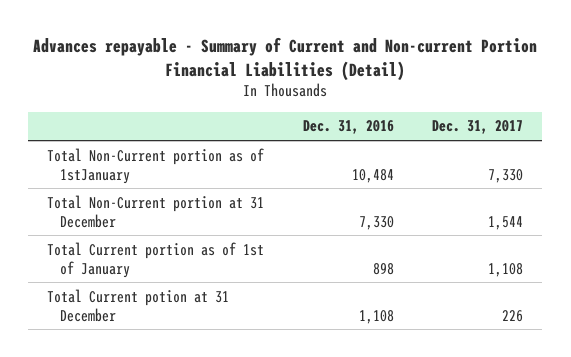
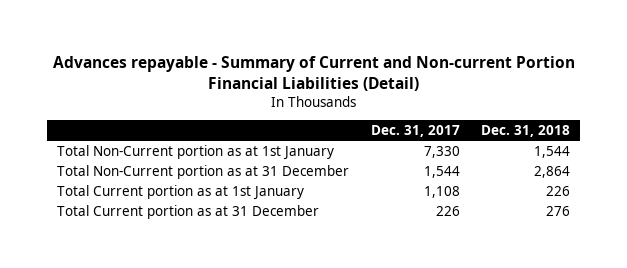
- | Dec. 31, 2016 | Dec. 31, 2017
+ | Dec. 31, 2017 | Dec. 31, 2018
- Total Non-Current portion as of 1stJanuary | 10,484 | 7,330
- Total Non-Current portion at 31 December | 7,330 | 1,544
- Total Current portion as of 1st of January | 898 | 1,108
- Total Current potion at 31 December | 1,108 | 226
+ Total Non-Current portion as at 1st January | 7,330 | 1,544
+ Total Non-Current portion as at 31 December | 1,544 | 2,864
+ Total Current portion as at 1st January | 1,108 | 226
+ Total Current portion as at 31 December | 226 | 276

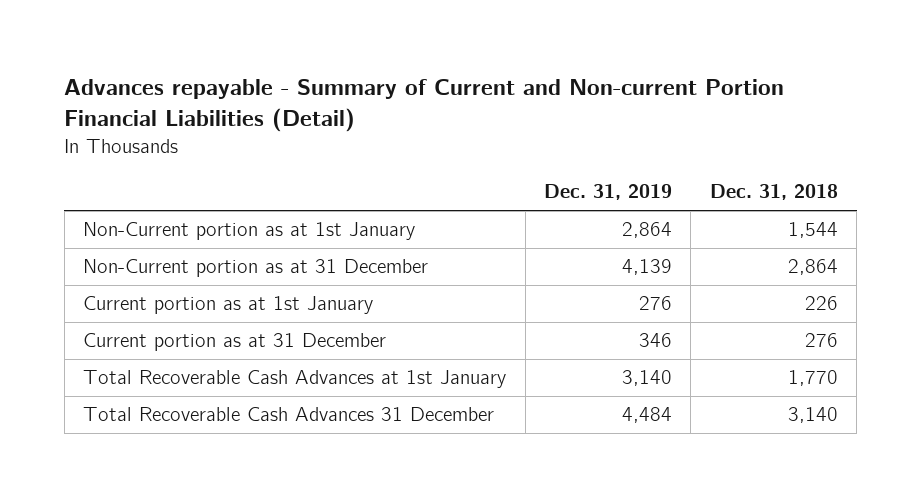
- | Dec. 31, 2017 | Dec. 31, 2018
+ | Dec. 31, 2019 | Dec. 31, 2018
- Total Non-Current portion as at 1st January | 7,330 | 1,544
- Total Non-Current portion as at 31 December | 1,544 | 2,864
- Total Current portion as at 1st January | 1,108 | 226
- Total Current portion as at 31 December | 226 | 276
+ Non-Current portion as at 1st January | 2,864 | 1,544
+ Non-Current portion as at 31 December | 4,139 | 2,864
+ Current portion as at 1st January | 276 | 226
+ Current portion as at 31 December | 346 | 276
+ Total Recoverable Cash Advances at 1st January | 3,140 | 1,770
+ Total Recoverable Cash Advances 31 December | 4,484 | 3,140

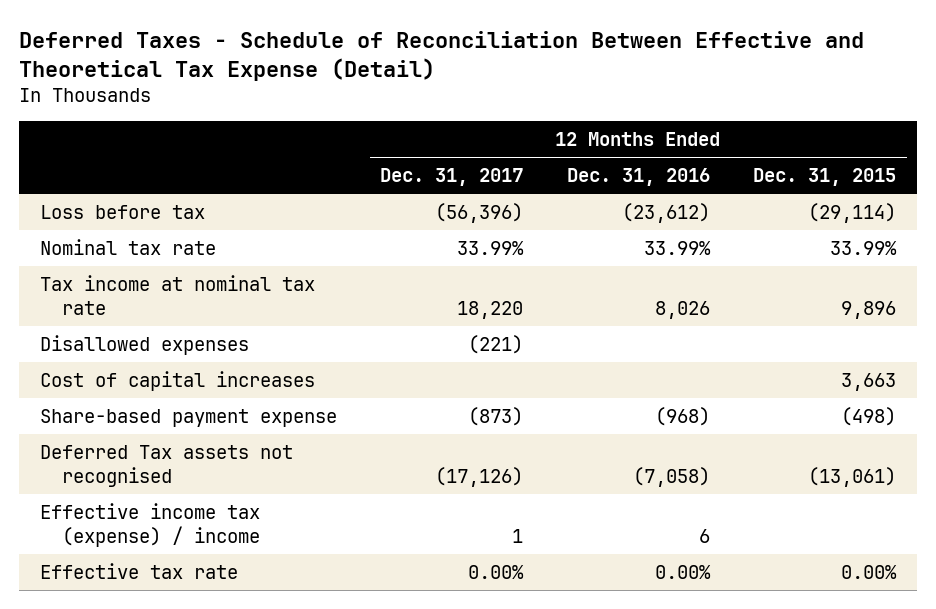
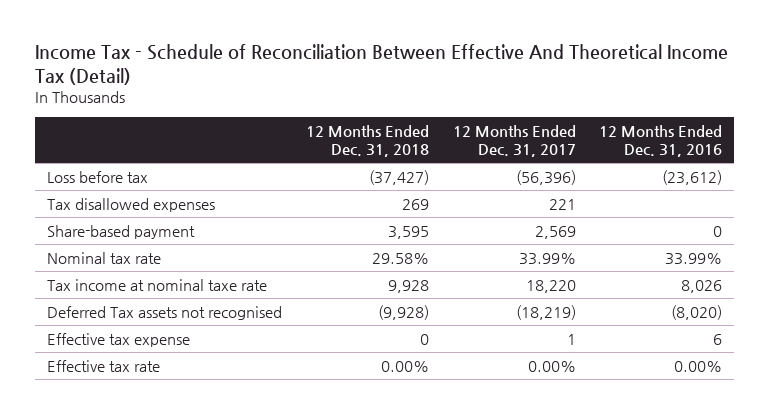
- Deferred Taxes - Schedule of Reconciliation Between Effective and Theoretical Tax Expense (Detail)
+ Income Tax - Schedule of Reconciliation Between Effective And Theoretical Income Tax (Detail)
- | 12 Months Ended Dec. 31, 2017 | 12 Months Ended Dec. 31, 2016 | 12 Months Ended Dec. 31, 2015
+ | 12 Months Ended Dec. 31, 2018 | 12 Months Ended Dec. 31, 2017 | 12 Months Ended Dec. 31, 2016
+ Tax disallowed expenses | 269 | 221 |
+ Share-based payment | 3,595 | 2,569 | 0
- Tax income at nominal tax rate | 18,220 | 8,026 | 9,896
- Disallowed expenses | (221) | |
- Cost of capital increases | | | 3,663
- Share-based payment expense | (873) | (968) | (498)
- Deferred Tax assets not recognised | (17,126) | (7,058) | (13,061)
- Effective income tax (expense) / income | 1 | 6 |
+ Tax income at nominal taxe rate | 9,928 | 18,220 | 8,026
+ Deferred Tax assets not recognised | (9,928) | (18,219) | (8,020)
+ Effective tax expense | 0 | 1 | 6

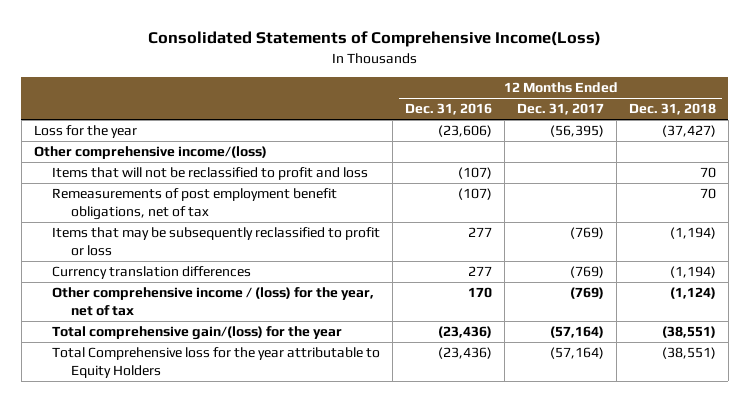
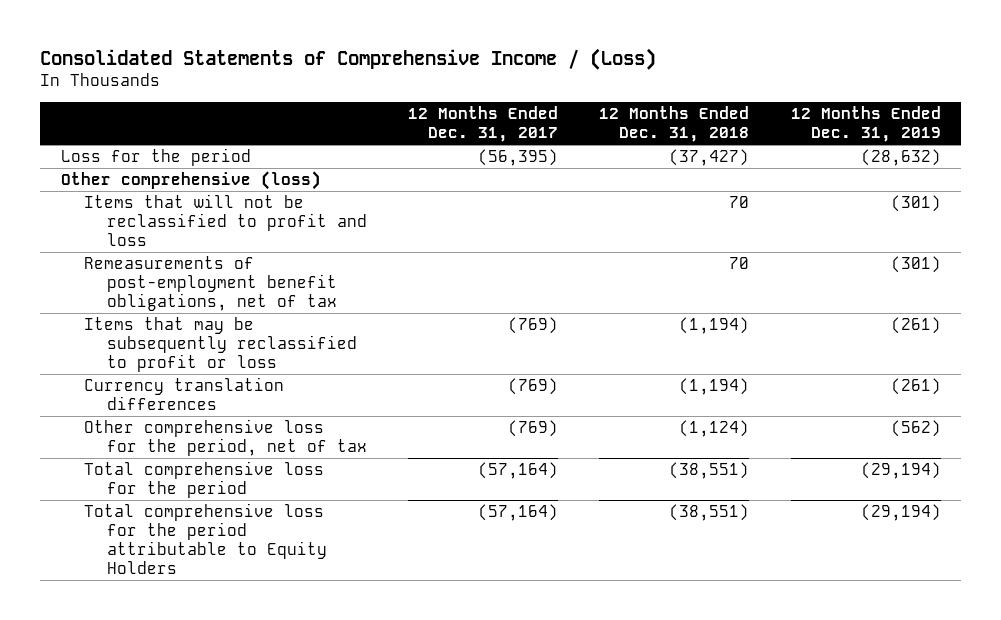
- Consolidated Statements of Comprehensive Income(Loss)
+ Consolidated Statements of Comprehensive Income / (Loss)
- | 12 Months Ended Dec. 31, 2016 | 12 Months Ended Dec. 31, 2017 | 12 Months Ended Dec. 31, 2018
+ | 12 Months Ended Dec. 31, 2017 | 12 Months Ended Dec. 31, 2018 | 12 Months Ended Dec. 31, 2019
- Loss for the year | (23,606) | (56,395) | (37,427)
- Other comprehensive income/(loss)
+ Loss for the period | (56,395) | (37,427) | (28,632)
+ Other comprehensive (loss)
- Remeasurements of post employment benefit obligations, net of tax | (107) | | 70
+ Remeasurements of post-employment benefit obligations, net of tax | | 70 | (301)
- Other comprehensive income / (loss) for the year, net of tax | 170 | (769) | (1,124)
- Total comprehensive gain/(loss) for the year | (23,436) | (57,164) | (38,551)
- Total Comprehensive loss for the year attributable to Equity Holders | (23,436) | (57,164) | (38,551)
+ Other comprehensive loss for the period, net of tax | (769) | (1,124) | (562)
+ Total comprehensive loss for the period | (57,164) | (38,551) | (29,194)
+ Total comprehensive loss for the period attributable to Equity Holders | (57,164) | (38,551) | (29,194)

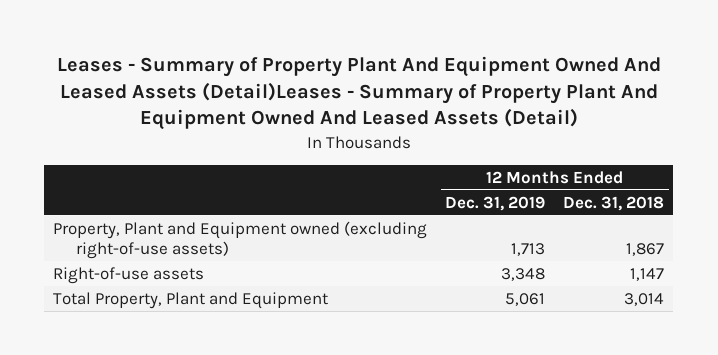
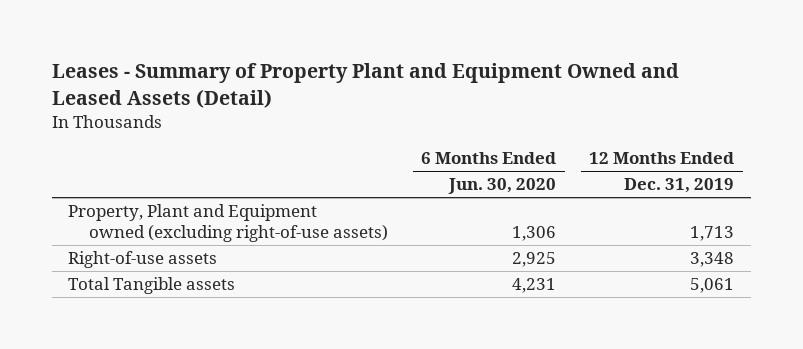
- Leases - Summary of Property Plant And Equipment Owned And Leased Assets (Detail)Leases - Summary of Property Plant And Equipment Owned And Leased Assets (Detail)
+ Leases - Summary of Property Plant and Equipment Owned and Leased Assets (Detail)
- | 12 Months Ended Dec. 31, 2019 | 12 Months Ended Dec. 31, 2018
+ | 6 Months Ended Jun. 30, 2020 | 12 Months Ended Dec. 31, 2019
- Total Property, Plant and Equipment | 5,061 | 3,014
+ Total Tangible assets | 4,231 | 5,061

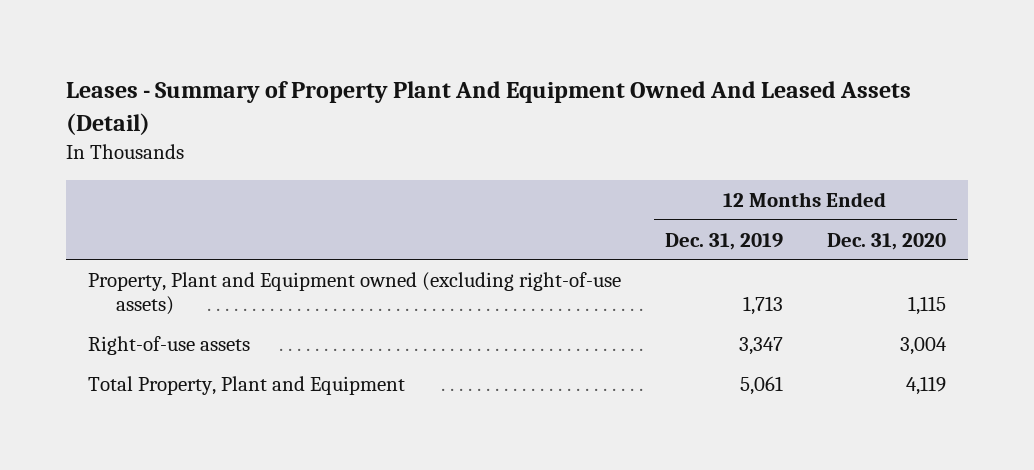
- Leases - Summary of Property Plant and Equipment Owned and Leased Assets (Detail)
+ Leases - Summary of Property Plant And Equipment Owned And Leased Assets (Detail)
- | 6 Months Ended Jun. 30, 2020 | 12 Months Ended Dec. 31, 2019
+ | 12 Months Ended Dec. 31, 2019 | 12 Months Ended Dec. 31, 2020
- Right-of-use assets | 2,925 | 3,348
- Total Tangible assets | 4,231 | 5,061
+ Right-of-use assets | 3,347 | 3,004
+ Total Property, Plant and Equipment | 5,061 | 4,119

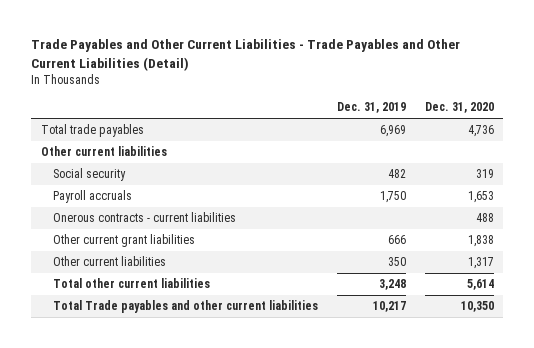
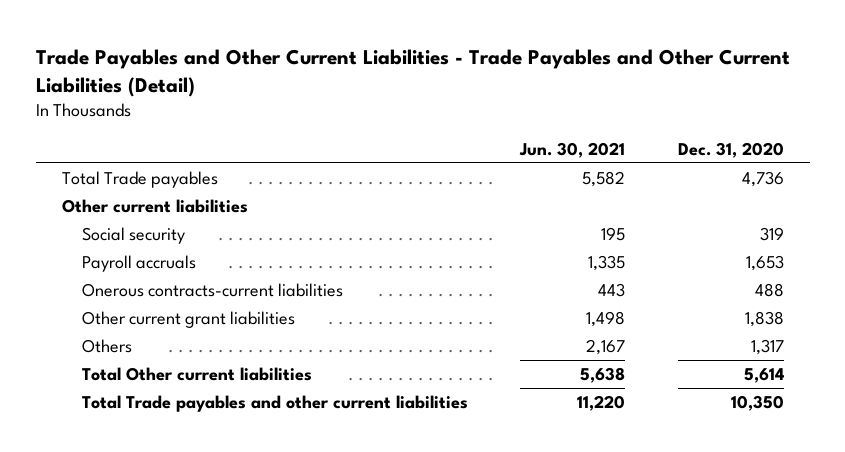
- | Dec. 31, 2019 | Dec. 31, 2020
+ | Jun. 30, 2021 | Dec. 31, 2020
- Total trade payables | 6,969 | 4,736
+ Total Trade payables | 5,582 | 4,736
- Onerous contracts - current liabilities | | 488
+ Onerous contracts-current liabilities | 443 | 488
- Other current liabilities | 350 | 1,317
- Total other current liabilities | 3,248 | 5,614
+ Others | 2,167 | 1,317
+ Total Other current liabilities | 5,638 | 5,614

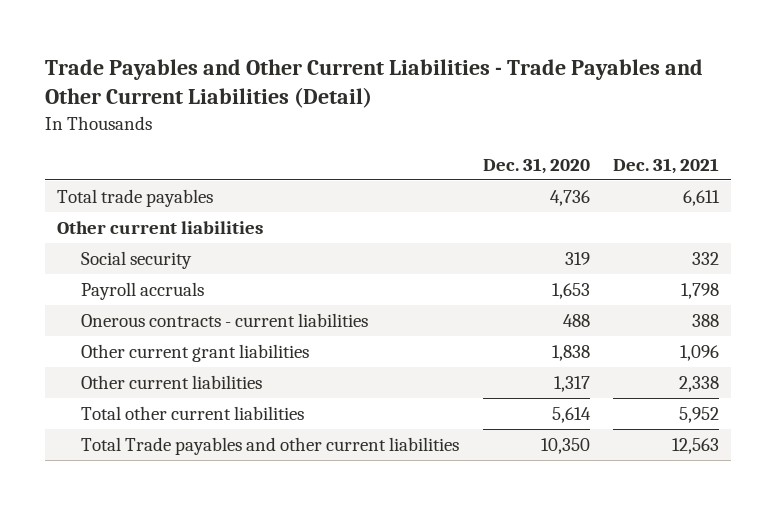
- | Jun. 30, 2021 | Dec. 31, 2020
+ | Dec. 31, 2020 | Dec. 31, 2021
- Total Trade payables | 5,582 | 4,736
+ Total trade payables | 4,736 | 6,611
- Onerous contracts-current liabilities | 443 | 488
+ Onerous contracts - current liabilities | 488 | 388
- Others | 2,167 | 1,317
- Total Other current liabilities | 5,638 | 5,614
+ Other current liabilities | 1,317 | 2,338
+ Total other current liabilities | 5,614 | 5,952

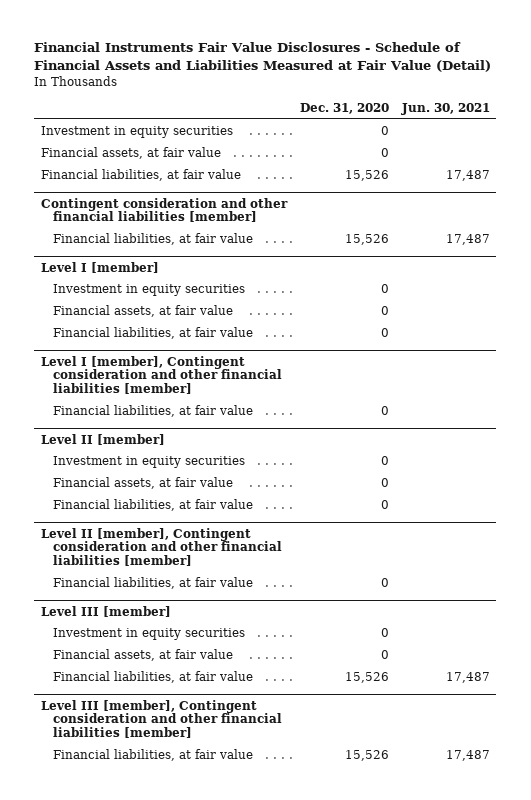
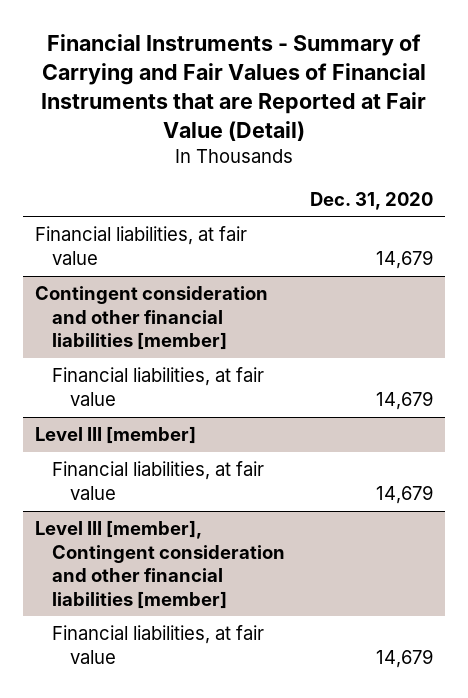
- Financial Instruments Fair Value Disclosures - Schedule of Financial Assets and Liabilities Measured at Fair Value (Detail)
+ Financial Instruments - Summary of Carrying and Fair Values of Financial Instruments that are Reported at Fair Value (Detail)
- | Dec. 31, 2020 | Jun. 30, 2021
+ | Dec. 31, 2020
- Investment in equity securities | 0 |
- Financial assets, at fair value | 0 |
- Financial liabilities, at fair value | 15,526 | 17,487
+ Financial liabilities, at fair value | 14,679
@ Contingent consideration and other financial liabilities [member]
- Financial liabilities, at fair value | 15,526 | 17,487
- Level I [member]
- Investment in equity securities | 0 |
- Financial assets, at fair value | 0 |
- Financial liabilities, at fair value | 0 |
- Level I [member], Contingent consideration and other financial liabilities [member]
- Financial liabilities, at fair value | 0 |
- Level II [member]
- Investment in equity securities | 0 |
- Financial assets, at fair value | 0 |
- Financial liabilities, at fair value | 0 |
- Level II [member], Contingent consideration and other financial liabilities [member]
- Financial liabilities, at fair value | 0 |
@ Contingent consideration and other financial liabilities [member]
+ Financial liabilities, at fair value | 14,679
@ Level III [member]
- Investment in equity securities | 0 |
- Financial assets, at fair value | 0 |
- Financial liabilities, at fair value | 15,526 | 17,487
+ Financial liabilities, at fair value | 14,679
@ Level III [member], Contingent consideration and other financial liabilities [member]
- Financial liabilities, at fair value | 15,526 | 17,487
+ Financial liabilities, at fair value | 14,679

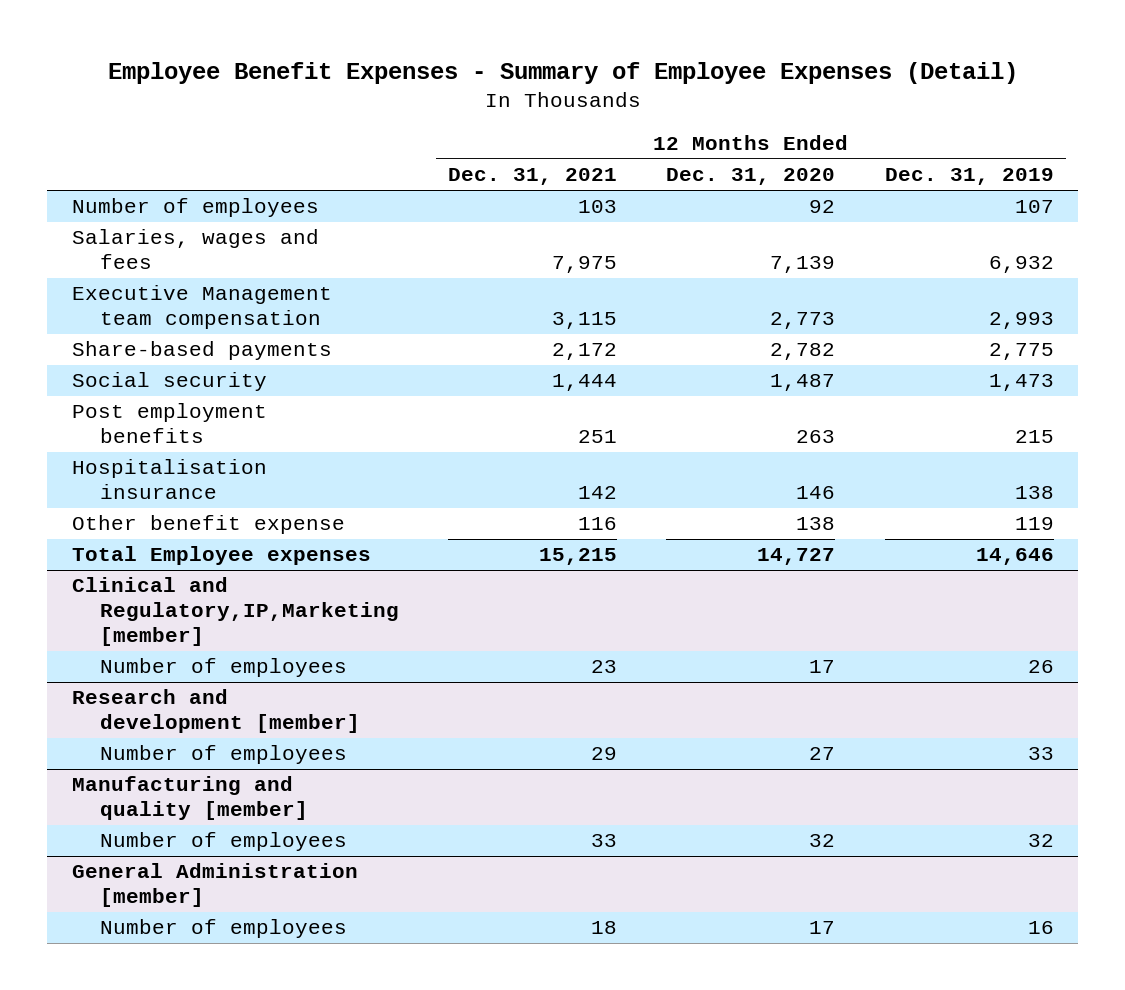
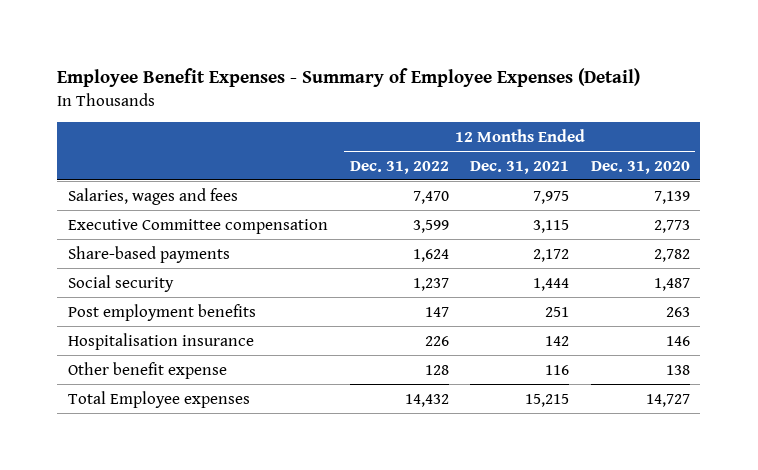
- | 12 Months Ended Dec. 31, 2021 | 12 Months Ended Dec. 31, 2020 | 12 Months Ended Dec. 31, 2019
+ | 12 Months Ended Dec. 31, 2022 | 12 Months Ended Dec. 31, 2021 | 12 Months Ended Dec. 31, 2020
- Number of employees | 103 | 92 | 107
- Executive Management team compensation | 3,115 | 2,773 | 2,993
+ Executive Committee compensation | 3,599 | 3,115 | 2,773
- Clinical and Regulatory,IP,Marketing [member]
- Number of employees | 23 | 17 | 26
- Research and development [member]
- Number of employees | 29 | 27 | 33
- Manufacturing and quality [member]
- Number of employees | 33 | 32 | 32
- General Administration [member]
- Number of employees | 18 | 17 | 16

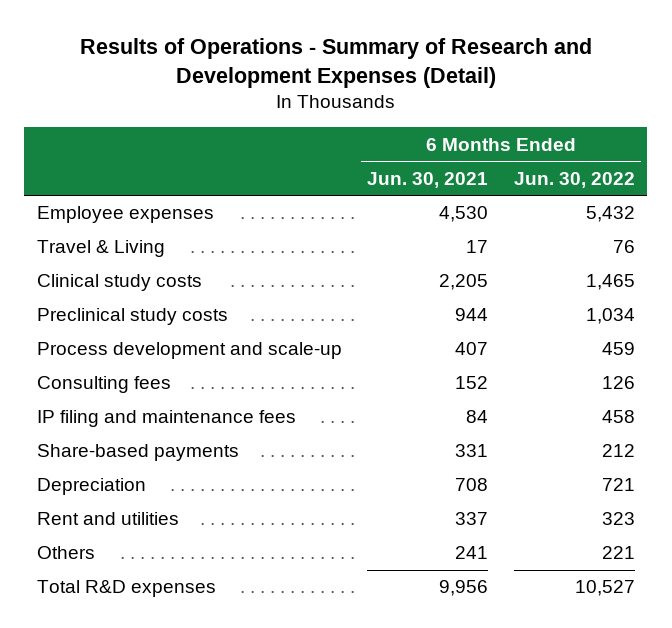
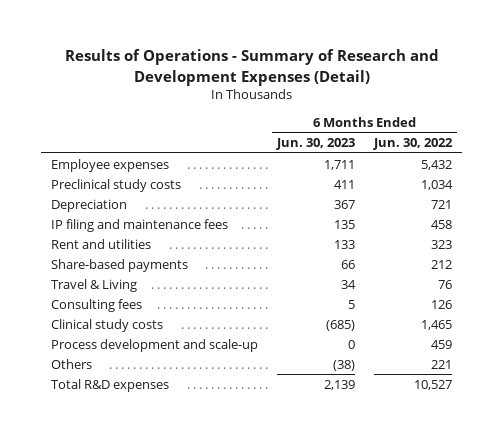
- | 6 Months Ended Jun. 30, 2021 | 6 Months Ended Jun. 30, 2022
+ | 6 Months Ended Jun. 30, 2023 | 6 Months Ended Jun. 30, 2022
moved down: IP filing and maintenance fees | 135 | 458
moved down: Share-based payments | 66 | 212
moved down: Travel & Living | 34 | 76
moved down: Consulting fees | 5 | 126
moved down: Clinical study costs | (685) | 1,465
moved down: Process development and scale-up | 0 | 459

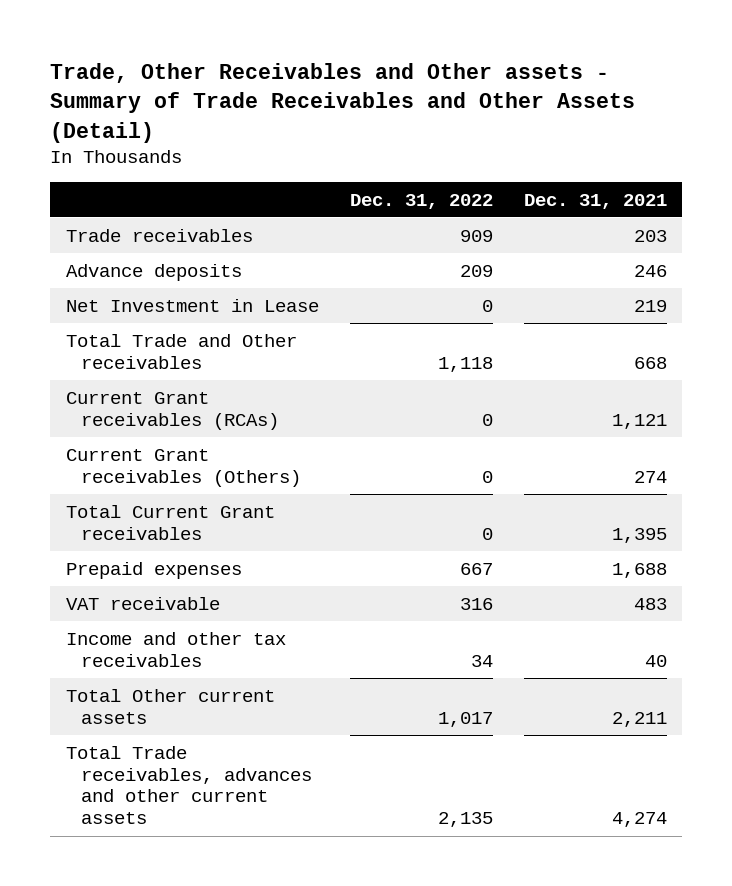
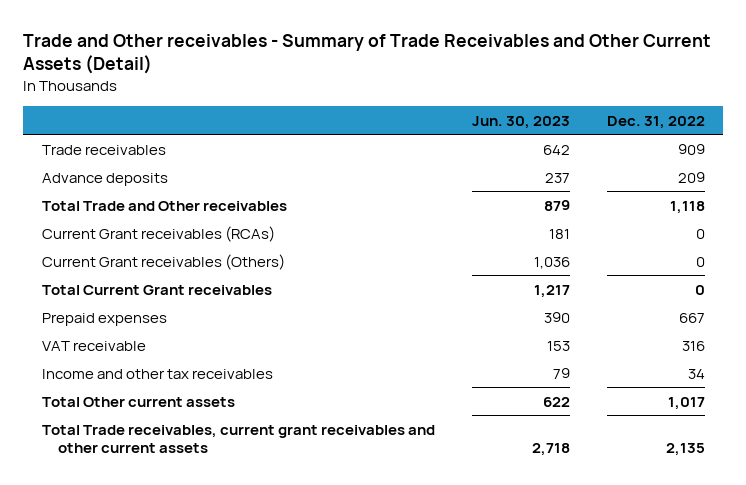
- Trade, Other Receivables and Other assets - Summary of Trade Receivables and Other Assets (Detail)
+ Trade and Other receivables - Summary of Trade Receivables and Other Current Assets (Detail)
- | Dec. 31, 2022 | Dec. 31, 2021
+ | Jun. 30, 2023 | Dec. 31, 2022
- Net Investment in Lease | 0 | 219
- Total Trade receivables, advances and other current assets | 2,135 | 4,274
+ Total Trade receivables, current grant receivables and other current assets | 2,718 | 2,135

